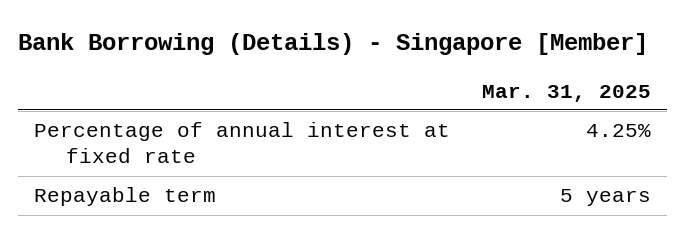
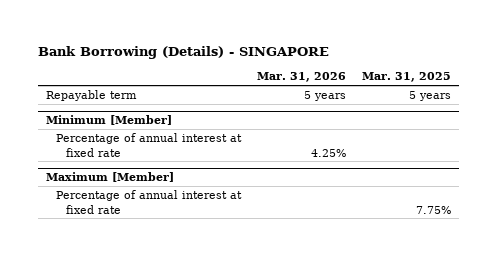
- Bank Borrowing (Details) - Singapore [Member]
+ Bank Borrowing (Details) - SINGAPORE
- | Mar. 31, 2025
+ | Mar. 31, 2026 | Mar. 31, 2025
- Percentage of annual interest at fixed rate | 4.25%
+ Minimum [Member]
+ Percentage of annual interest at fixed rate | 4.25% |
+ Maximum [Member]
+ Percentage of annual interest at fixed rate | | 7.75%

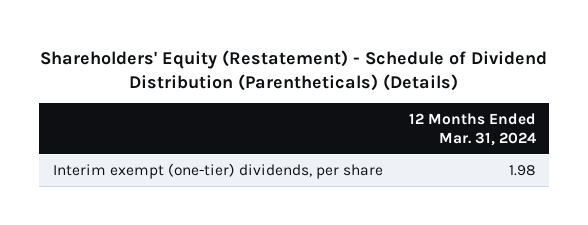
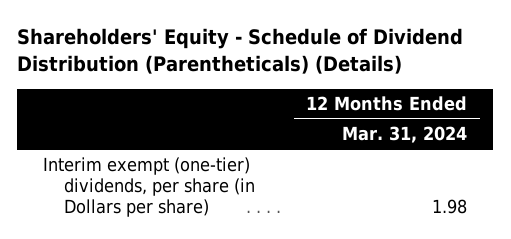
- Shareholders' Equity (Restatement) - Schedule of Dividend Distribution (Parentheticals) (Details)
+ Shareholders' Equity - Schedule of Dividend Distribution (Parentheticals) (Details)
- Interim exempt (one-tier) dividends, per share | 1.98
+ Interim exempt (one-tier) dividends, per share (in Dollars per share) | 1.98

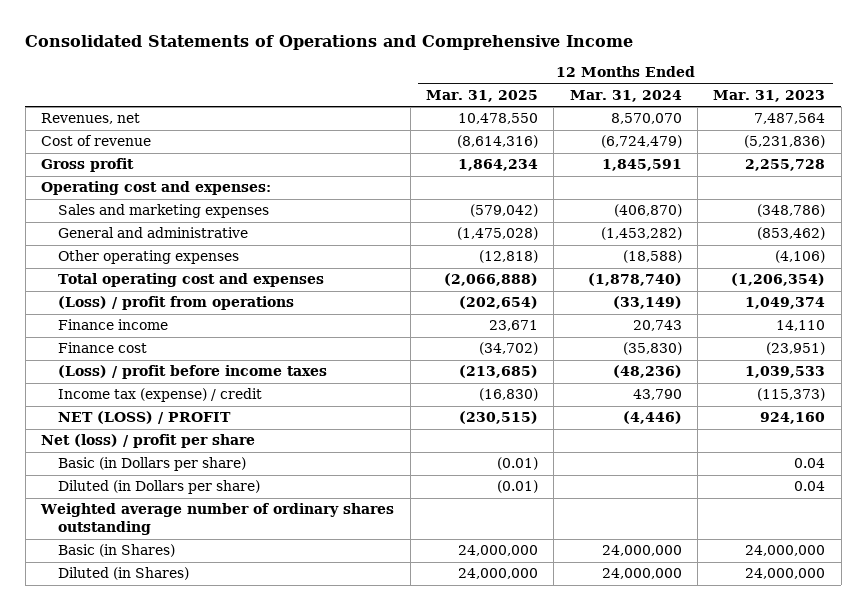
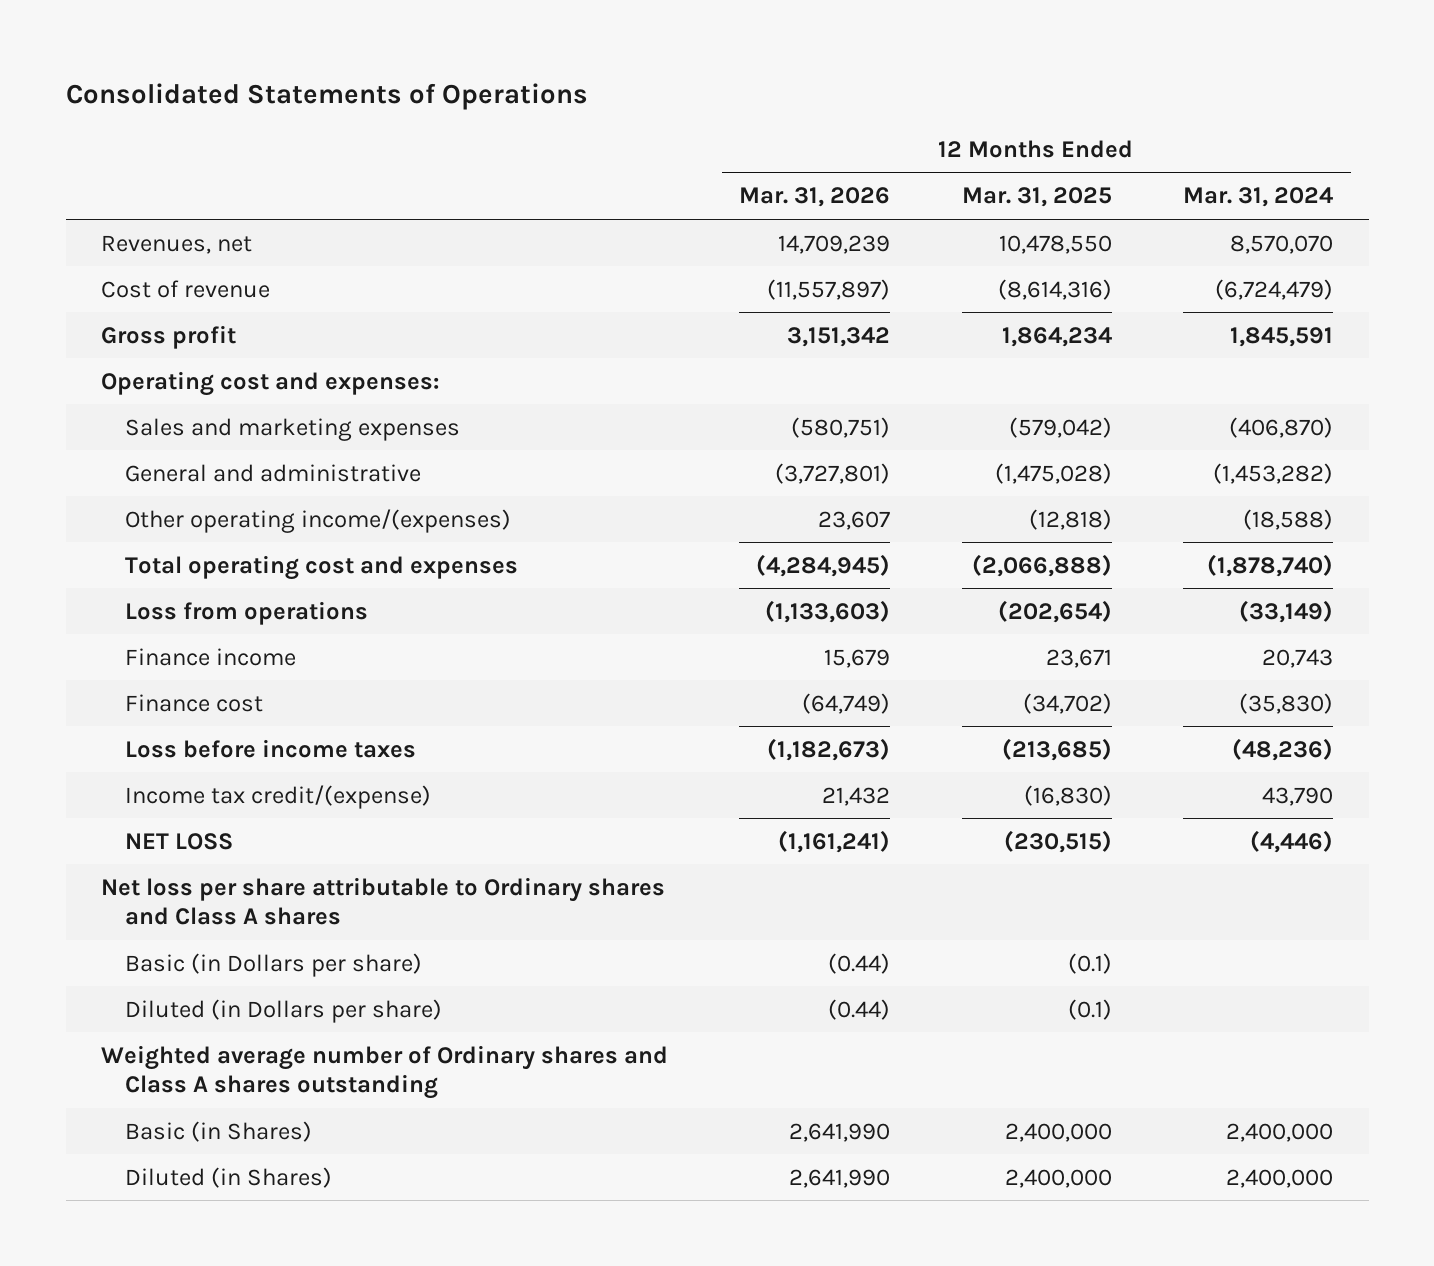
- Consolidated Statements of Operations and Comprehensive Income
+ Consolidated Statements of Operations
- | 12 Months Ended Mar. 31, 2025 | 12 Months Ended Mar. 31, 2024 | 12 Months Ended Mar. 31, 2023
+ | 12 Months Ended Mar. 31, 2026 | 12 Months Ended Mar. 31, 2025 | 12 Months Ended Mar. 31, 2024
- Other operating expenses | (12,818) | (18,588) | (4,106)
+ Other operating income/(expenses) | 23,607 | (12,818) | (18,588)
- (Loss) / profit from operations | (202,654) | (33,149) | 1,049,374
+ Loss from operations | (1,133,603) | (202,654) | (33,149)
- (Loss) / profit before income taxes | (213,685) | (48,236) | 1,039,533
- Income tax (expense) / credit | (16,830) | 43,790 | (115,373)
- NET (LOSS) / PROFIT | (230,515) | (4,446) | 924,160
- Net (loss) / profit per share
- Basic (in Dollars per share) | (0.01) | | 0.04
- Diluted (in Dollars per share) | (0.01) | | 0.04
- Weighted average number of ordinary shares outstanding
- Basic (in Shares) | 24,000,000 | 24,000,000 | 24,000,000
- Diluted (in Shares) | 24,000,000 | 24,000,000 | 24,000,000
+ Loss before income taxes | (1,182,673) | (213,685) | (48,236)
+ Income tax credit/(expense) | 21,432 | (16,830) | 43,790
+ NET LOSS | (1,161,241) | (230,515) | (4,446)
+ Net loss per share attributable to Ordinary shares and Class A shares
+ Basic (in Dollars per share) | (0.44) | (0.1) |
+ Diluted (in Dollars per share) | (0.44) | (0.1) |
+ Weighted average number of Ordinary shares and Class A shares outstanding
+ Basic (in Shares) | 2,641,990 | 2,400,000 | 2,400,000
+ Diluted (in Shares) | 2,641,990 | 2,400,000 | 2,400,000

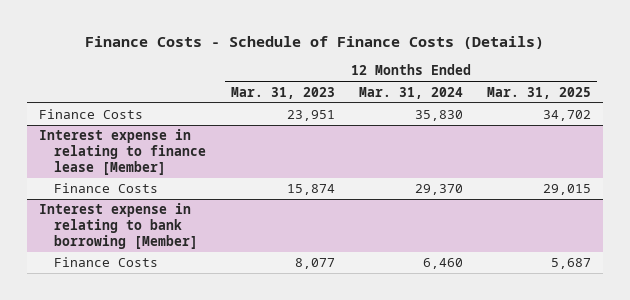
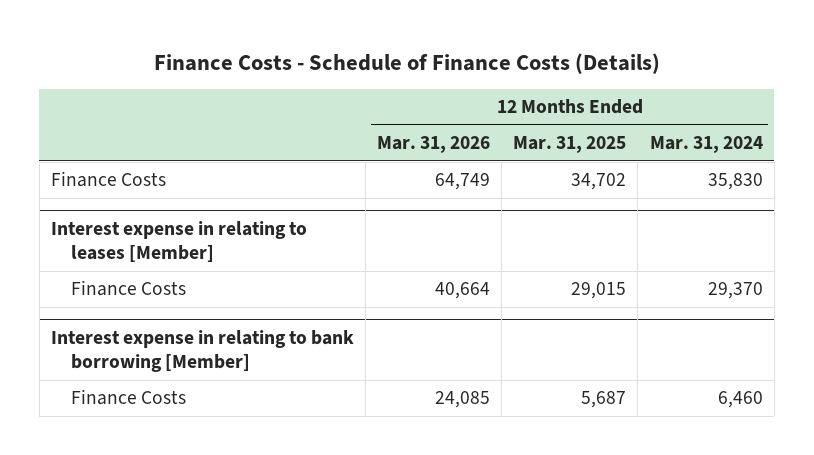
- | 12 Months Ended Mar. 31, 2023 | 12 Months Ended Mar. 31, 2024 | 12 Months Ended Mar. 31, 2025
+ | 12 Months Ended Mar. 31, 2026 | 12 Months Ended Mar. 31, 2025 | 12 Months Ended Mar. 31, 2024
- Interest expense in relating to finance lease [Member]
+ Interest expense in relating to leases [Member]

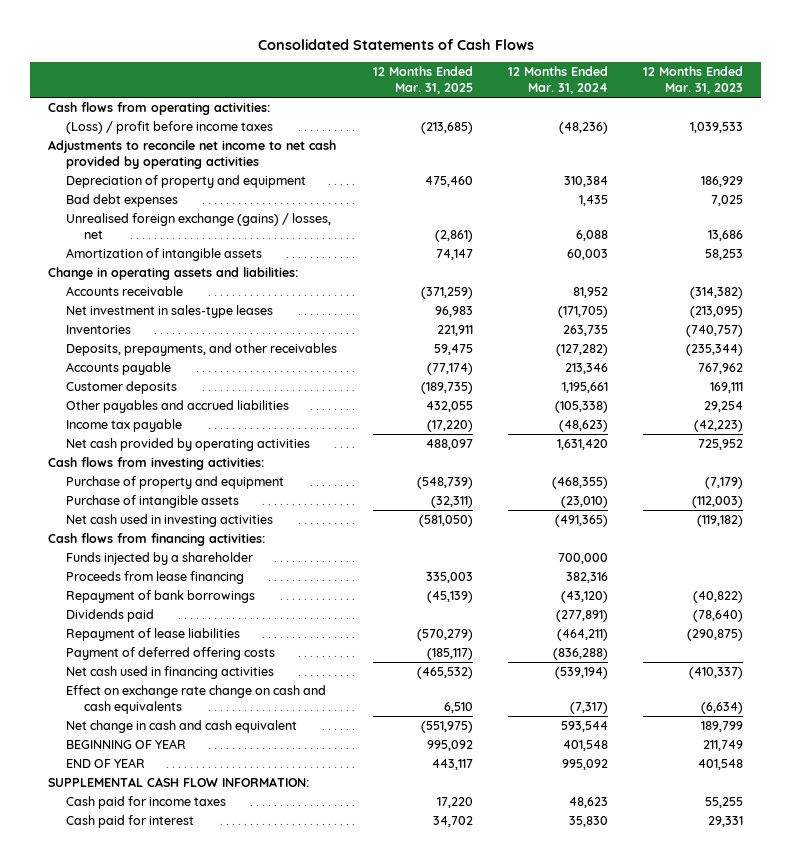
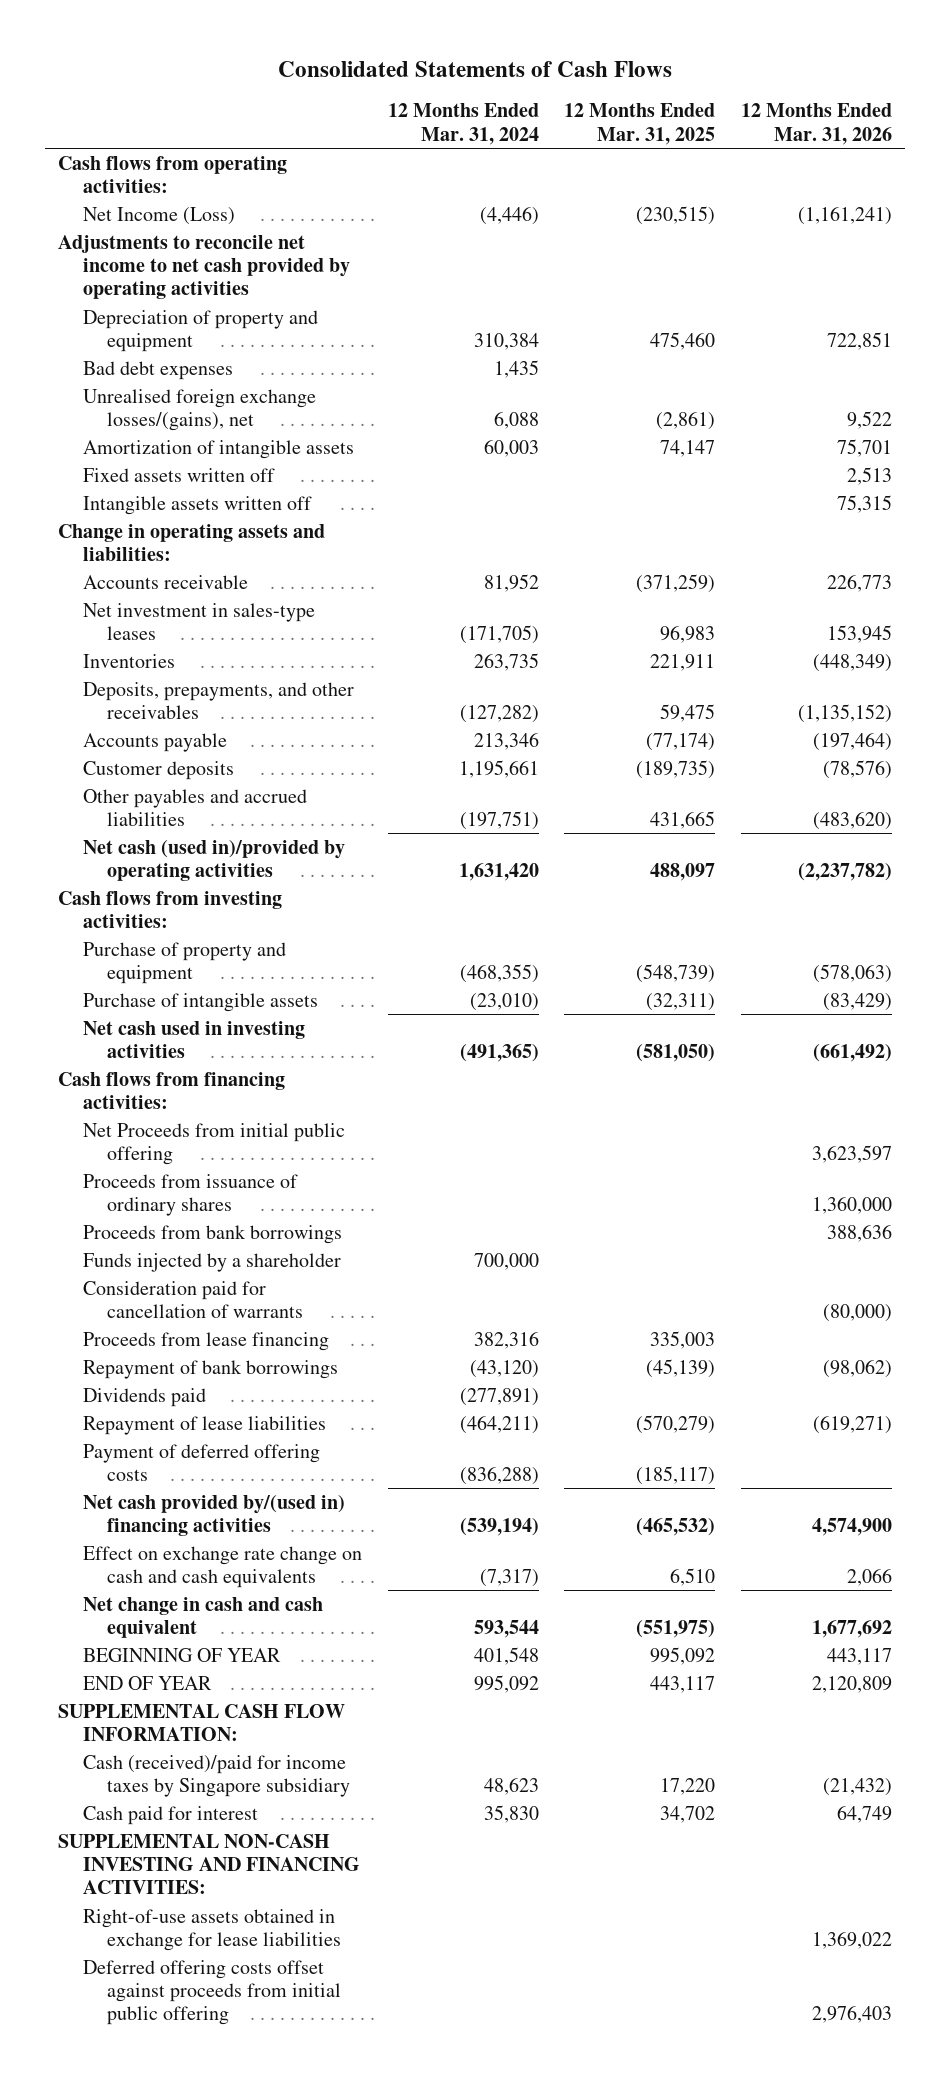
- | 12 Months Ended Mar. 31, 2025 | 12 Months Ended Mar. 31, 2024 | 12 Months Ended Mar. 31, 2023
+ | 12 Months Ended Mar. 31, 2024 | 12 Months Ended Mar. 31, 2025 | 12 Months Ended Mar. 31, 2026
- (Loss) / profit before income taxes | (213,685) | (48,236) | 1,039,533
+ Net Income (Loss) | (4,446) | (230,515) | (1,161,241)
- Unrealised foreign exchange (gains) / losses, net | (2,861) | 6,088 | 13,686
+ Unrealised foreign exchange losses/(gains), net | 6,088 | (2,861) | 9,522
+ Fixed assets written off | | | 2,513
+ Intangible assets written off | | | 75,315
- Other payables and accrued liabilities | 432,055 | (105,338) | 29,254
- Income tax payable | (17,220) | (48,623) | (42,223)
- Net cash provided by operating activities | 488,097 | 1,631,420 | 725,952
+ Other payables and accrued liabilities | (197,751) | 431,665 | (483,620)
+ Net cash (used in)/provided by operating activities | 1,631,420 | 488,097 | (2,237,782)
+ Net Proceeds from initial public offering | | | 3,623,597
+ Proceeds from issuance of ordinary shares | | | 1,360,000
+ Proceeds from bank borrowings | | | 388,636
+ Consideration paid for cancellation of warrants | | | (80,000)
- Net cash used in financing activities | (465,532) | (539,194) | (410,337)
+ Net cash provided by/(used in) financing activities | (539,194) | (465,532) | 4,574,900
- Cash paid for income taxes | 17,220 | 48,623 | 55,255
+ Cash (received)/paid for income taxes by Singapore subsidiary | 48,623 | 17,220 | (21,432)
+ SUPPLEMENTAL NON-CASH INVESTING AND FINANCING ACTIVITIES:
+ Right-of-use assets obtained in exchange for lease liabilities | | | 1,369,022
+ Deferred offering costs offset against proceeds from initial public offering | | | 2,976,403

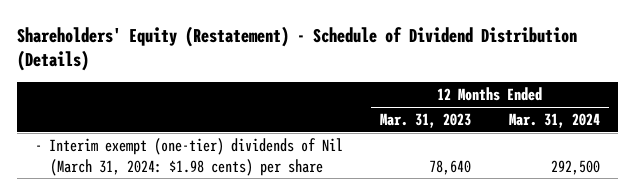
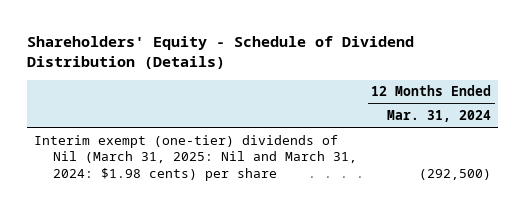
- Shareholders' Equity (Restatement) - Schedule of Dividend Distribution (Details)
+ Shareholders' Equity - Schedule of Dividend Distribution (Details)
- | 12 Months Ended Mar. 31, 2023 | 12 Months Ended Mar. 31, 2024
+ | 12 Months Ended Mar. 31, 2024
- - Interim exempt (one-tier) dividends of Nil (March 31, 2024: $1.98 cents) per share | 78,640 | 292,500
+ Interim exempt (one-tier) dividends of Nil (March 31, 2025: Nil and March 31, 2024: $1.98 cents) per share | (292,500)

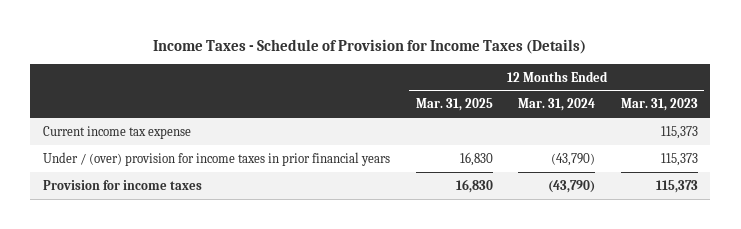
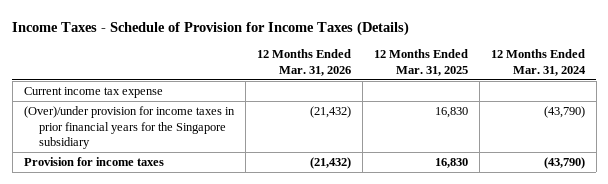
- | 12 Months Ended Mar. 31, 2025 | 12 Months Ended Mar. 31, 2024 | 12 Months Ended Mar. 31, 2023
+ | 12 Months Ended Mar. 31, 2026 | 12 Months Ended Mar. 31, 2025 | 12 Months Ended Mar. 31, 2024
- Under / (over) provision for income taxes in prior financial years | 16,830 | (43,790) | 115,373
+ (Over)/under provision for income taxes in prior financial years for the Singapore subsidiary | (21,432) | 16,830 | (43,790)

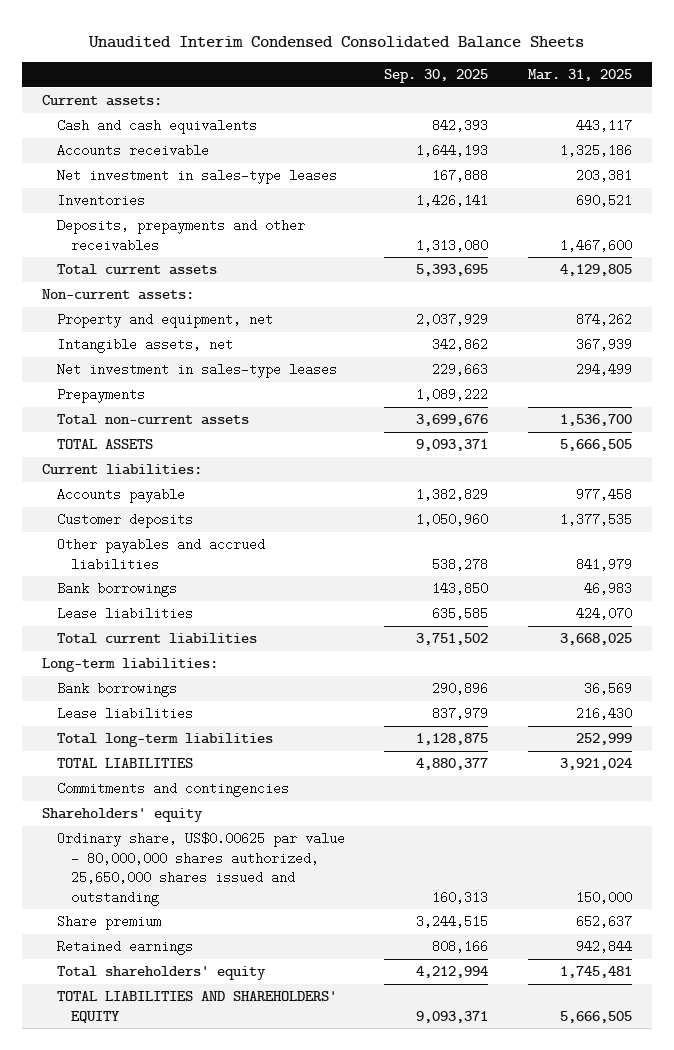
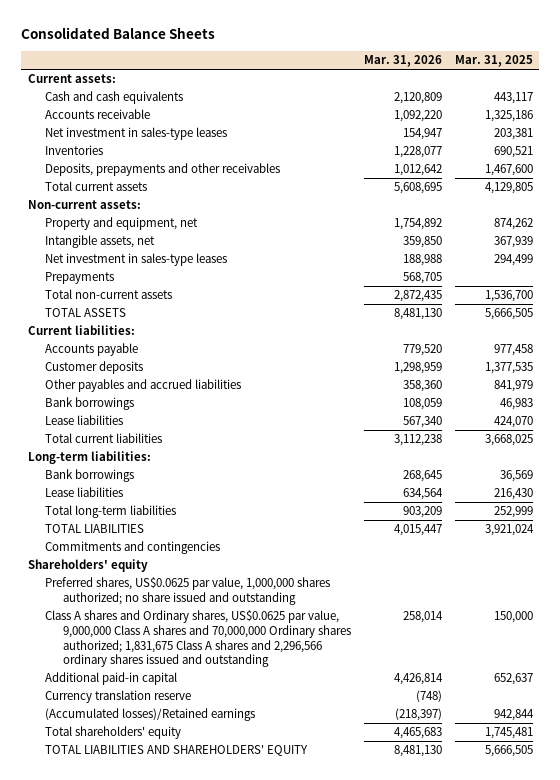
- Unaudited Interim Condensed Consolidated Balance Sheets
+ Consolidated Balance Sheets
- | Sep. 30, 2025 | Mar. 31, 2025
+ | Mar. 31, 2026 | Mar. 31, 2025
- Ordinary share, US$0.00625 par value - 80,000,000 shares authorized, 25,650,000 shares issued and outstanding | 160,313 | 150,000
- Share premium | 3,244,515 | 652,637
- Retained earnings | 808,166 | 942,844
+ Preferred shares, US$0.0625 par value, 1,000,000 shares authorized; no share issued and outstanding
+ Class A shares and Ordinary shares, US$0.0625 par value, 9,000,000 Class A shares and 70,000,000 Ordinary shares authorized; 1,831,675 Class A shares and 2,296,566 ordinary shares issued and outstanding | 258,014 | 150,000
+ Additional paid-in capital | 4,426,814 | 652,637
+ Currency translation reserve | (748) |
+ (Accumulated losses)/Retained earnings | (218,397) | 942,844

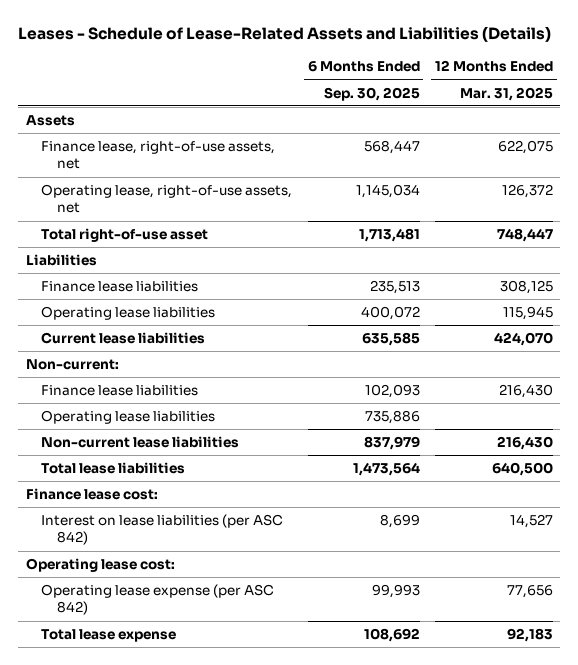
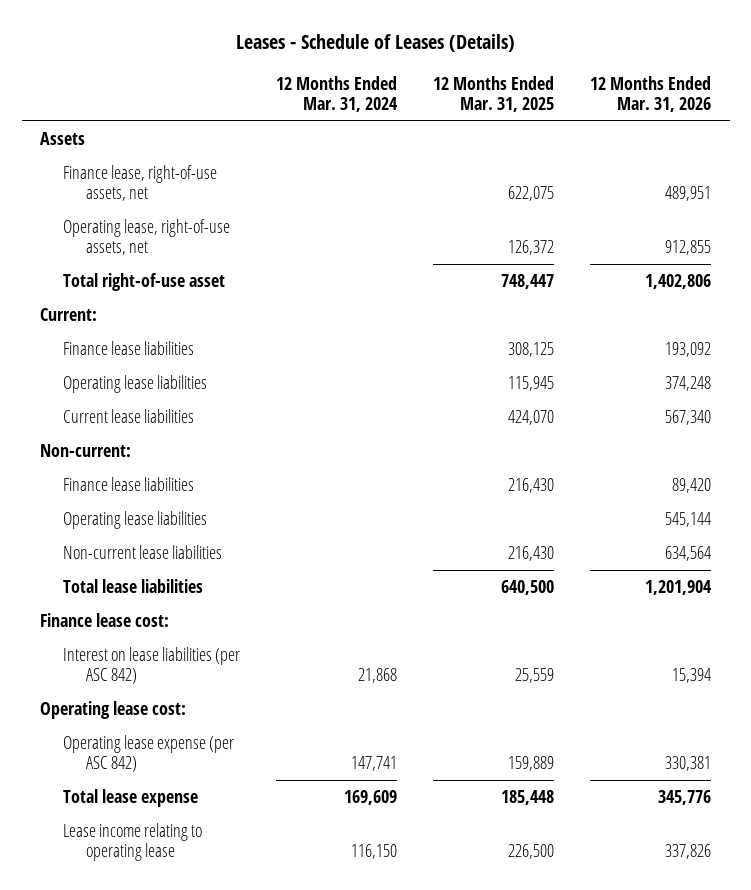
- Leases - Schedule of Lease-Related Assets and Liabilities (Details)
+ Leases - Schedule of Leases (Details)
- | 6 Months Ended Sep. 30, 2025 | 12 Months Ended Mar. 31, 2025
+ | 12 Months Ended Mar. 31, 2024 | 12 Months Ended Mar. 31, 2025 | 12 Months Ended Mar. 31, 2026
- Liabilities
+ Current:
- Interest on lease liabilities (per ASC 842) | 8,699 | 14,527
+ Interest on lease liabilities (per ASC 842) | 21,868 | 25,559 | 15,394
- Operating lease expense (per ASC 842) | 99,993 | 77,656
- Total lease expense | 108,692 | 92,183
+ Operating lease expense (per ASC 842) | 147,741 | 159,889 | 330,381
+ Total lease expense | 169,609 | 185,448 | 345,776
+ Lease income relating to operating lease | 116,150 | 226,500 | 337,826

